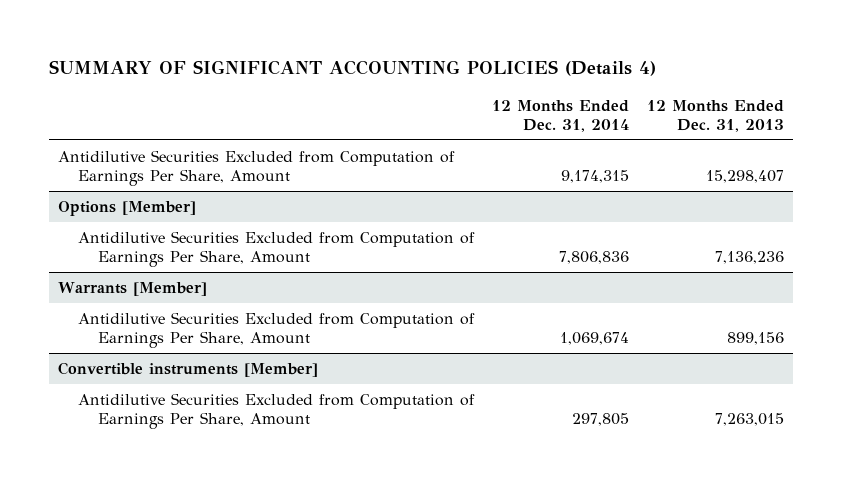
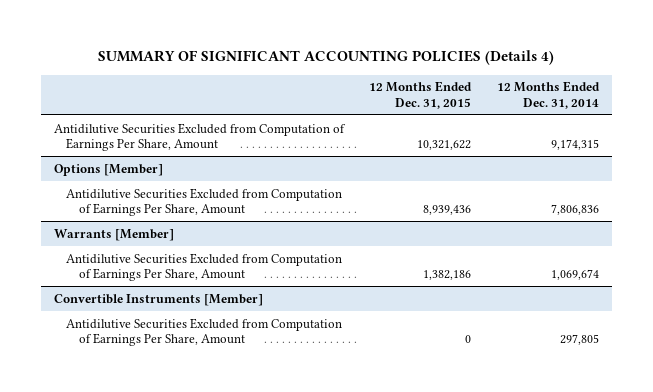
- | 12 Months Ended Dec. 31, 2014 | 12 Months Ended Dec. 31, 2013
+ | 12 Months Ended Dec. 31, 2015 | 12 Months Ended Dec. 31, 2014
- Convertible instruments [Member]
+ Convertible Instruments [Member]

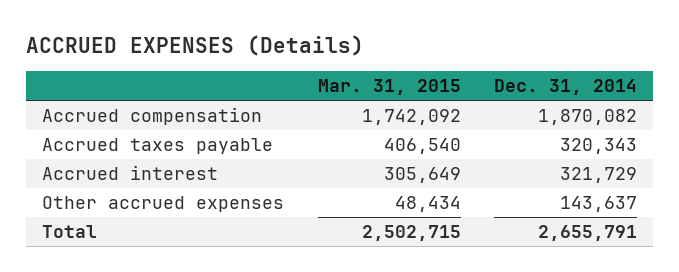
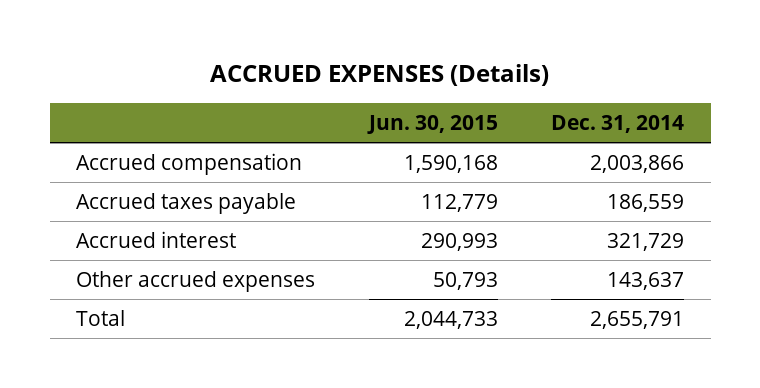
- | Mar. 31, 2015 | Dec. 31, 2014
+ | Jun. 30, 2015 | Dec. 31, 2014
- Accrued compensation | 1,742,092 | 1,870,082
- Accrued taxes payable | 406,540 | 320,343
+ Accrued compensation | 1,590,168 | 2,003,866
+ Accrued taxes payable | 112,779 | 186,559

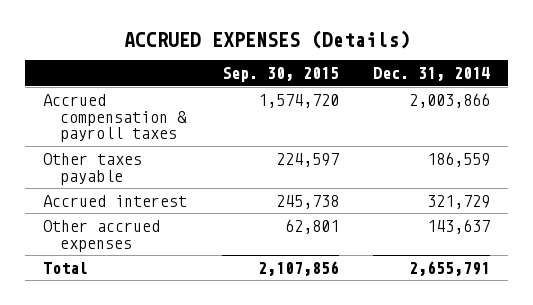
- | Jun. 30, 2015 | Dec. 31, 2014
+ | Sep. 30, 2015 | Dec. 31, 2014
- Accrued compensation | 1,590,168 | 2,003,866
- Accrued taxes payable | 112,779 | 186,559
+ Accrued compensation & payroll taxes | 1,574,720 | 2,003,866
+ Other taxes payable | 224,597 | 186,559

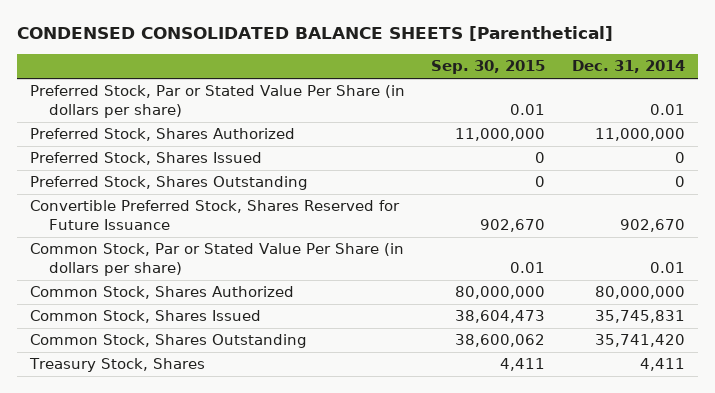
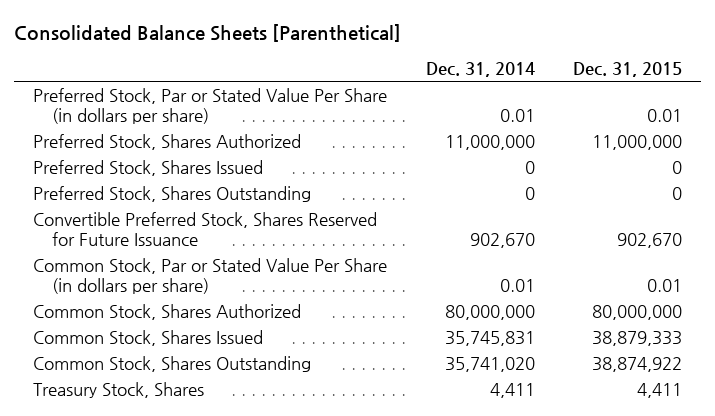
- CONDENSED CONSOLIDATED BALANCE SHEETS [Parenthetical]
+ Consolidated Balance Sheets [Parenthetical]
- | Sep. 30, 2015 | Dec. 31, 2014
+ | Dec. 31, 2014 | Dec. 31, 2015
- Common Stock, Shares Outstanding | 38,600,062 | 35,741,420
+ Common Stock, Shares Outstanding | 35,741,020 | 38,874,922

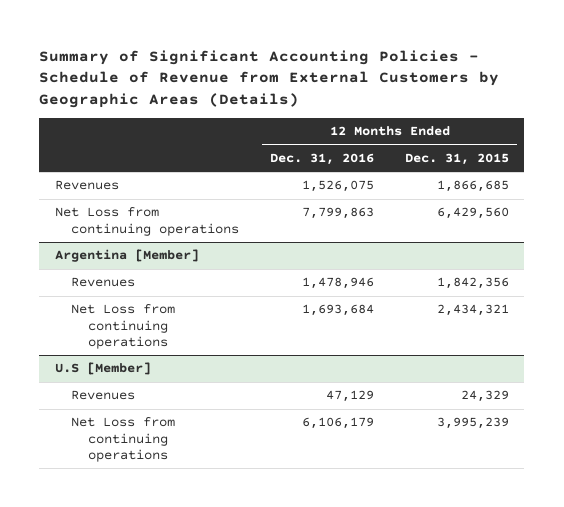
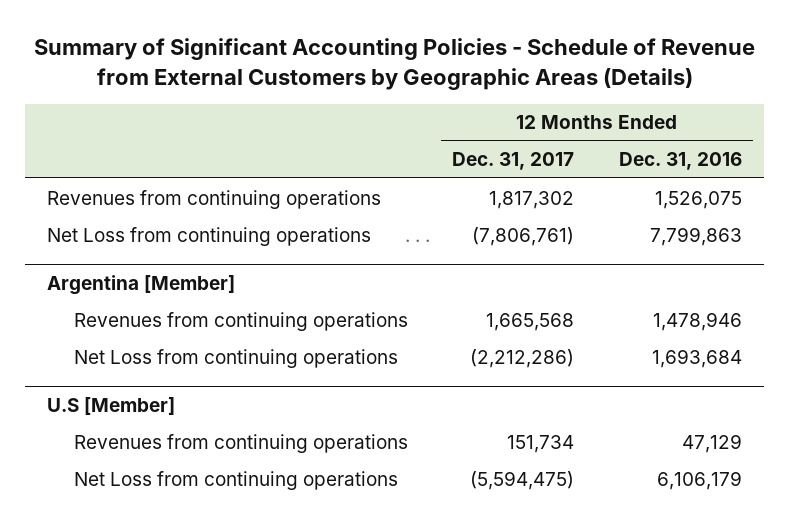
- | 12 Months Ended Dec. 31, 2016 | 12 Months Ended Dec. 31, 2015
+ | 12 Months Ended Dec. 31, 2017 | 12 Months Ended Dec. 31, 2016
- Revenues | 1,526,075 | 1,866,685
+ Revenues from continuing operations | 1,817,302 | 1,526,075
@ Argentina [Member]
- Revenues | 1,478,946 | 1,842,356
+ Revenues from continuing operations | 1,665,568 | 1,478,946
@ U.S [Member]
- Revenues | 47,129 | 24,329
+ Revenues from continuing operations | 151,734 | 47,129

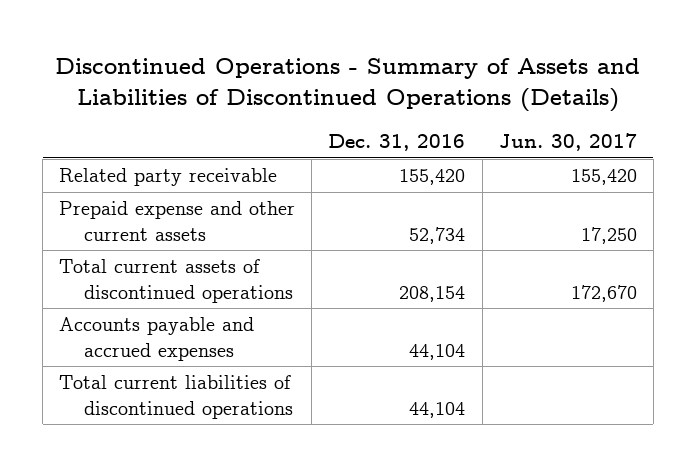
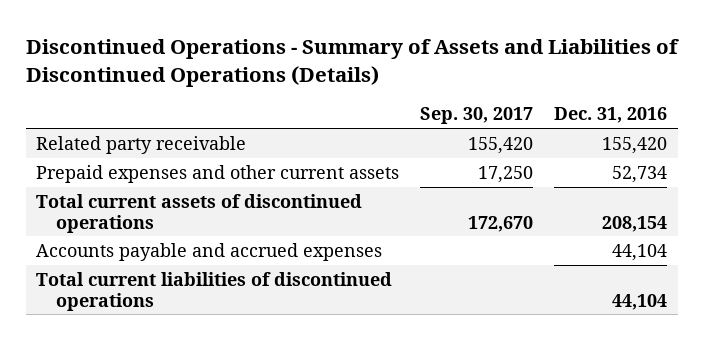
- | Dec. 31, 2016 | Jun. 30, 2017
+ | Sep. 30, 2017 | Dec. 31, 2016
- Prepaid expense and other current assets | 52,734 | 17,250
+ Prepaid expenses and other current assets | 17,250 | 52,734

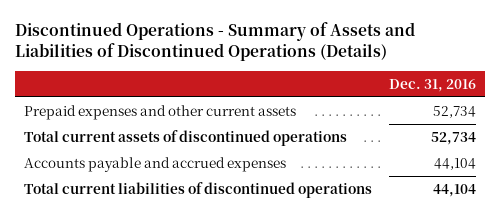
- | Sep. 30, 2017 | Dec. 31, 2016
+ | Dec. 31, 2016
- Related party receivable | 155,420 | 155,420
- Total current assets of discontinued operations | 172,670 | 208,154
+ Total current assets of discontinued operations | 52,734

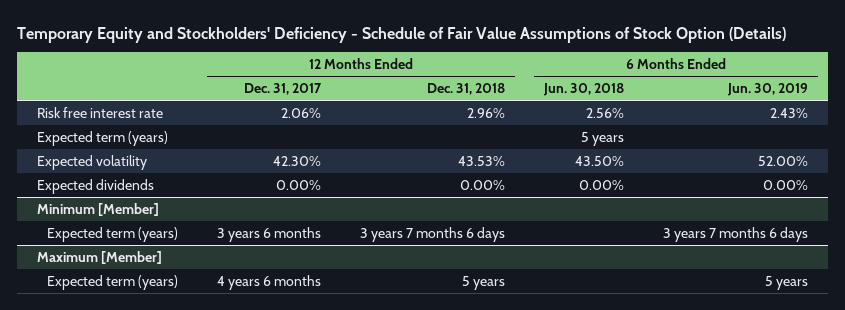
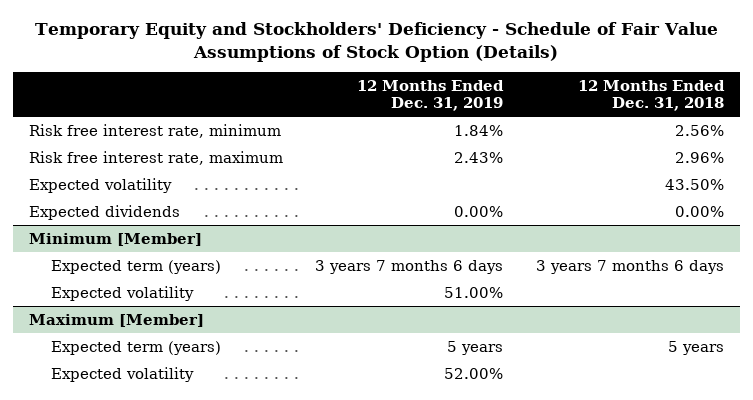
- | 12 Months Ended Dec. 31, 2017 | 12 Months Ended Dec. 31, 2018 | 6 Months Ended Jun. 30, 2018 | 6 Months Ended Jun. 30, 2019
+ | 12 Months Ended Dec. 31, 2019 | 12 Months Ended Dec. 31, 2018
- Risk free interest rate | 2.06% | 2.96% | 2.56% | 2.43%
- Expected term (years) | | | 5 years |
- Expected volatility | 42.30% | 43.53% | 43.50% | 52.00%
+ Risk free interest rate, minimum | 1.84% | 2.56%
+ Risk free interest rate, maximum | 2.43% | 2.96%
+ Expected volatility | | 43.50%
@ Minimum [Member]
+ Expected volatility | 51.00% |
@ Maximum [Member]
+ Expected volatility | 52.00% |

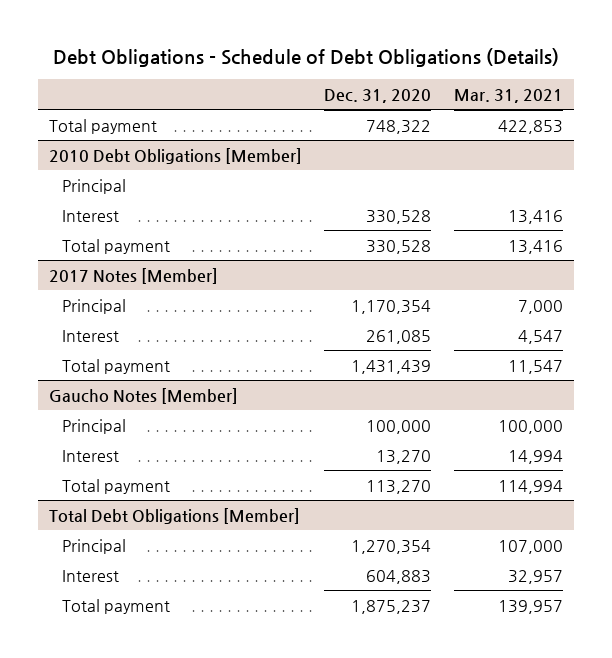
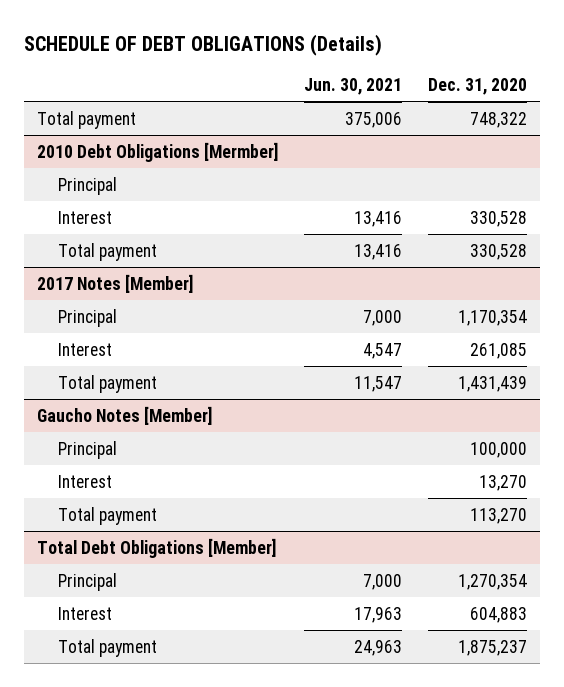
- Debt Obligations - Schedule of Debt Obligations (Details)
+ SCHEDULE OF DEBT OBLIGATIONS (Details)
- | Dec. 31, 2020 | Mar. 31, 2021
+ | Jun. 30, 2021 | Dec. 31, 2020
- 2010 Debt Obligations [Member]
+ 2010 Debt Obligations [Mermber]

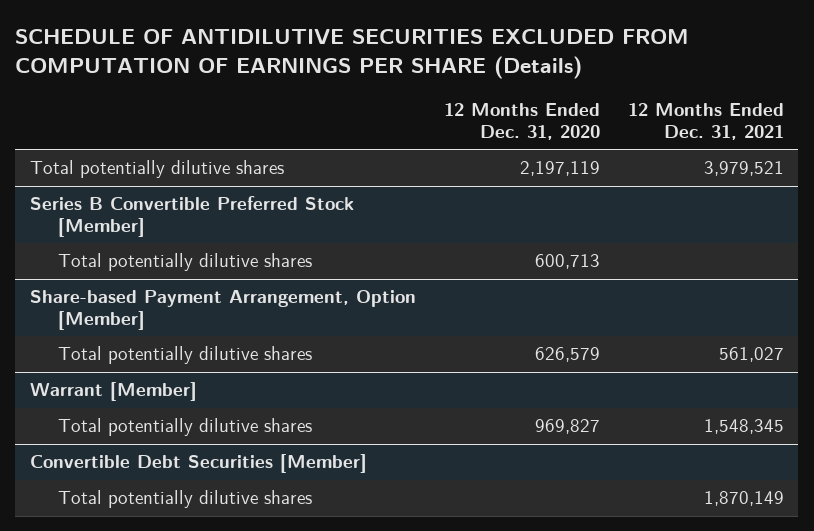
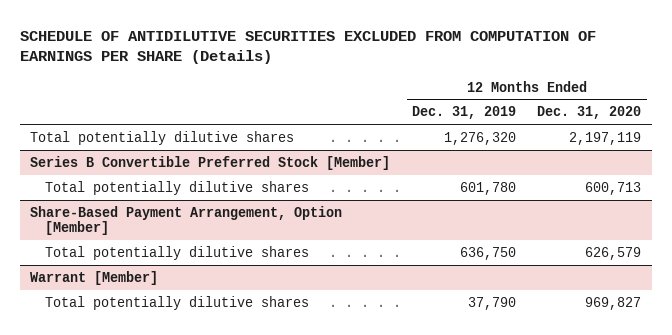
- | 12 Months Ended Dec. 31, 2020 | 12 Months Ended Dec. 31, 2021
+ | 12 Months Ended Dec. 31, 2019 | 12 Months Ended Dec. 31, 2020
- Share-based Payment Arrangement, Option [Member]
+ Share-Based Payment Arrangement, Option [Member]
- Convertible Debt Securities [Member]
- Total potentially dilutive shares | | 1,870,149

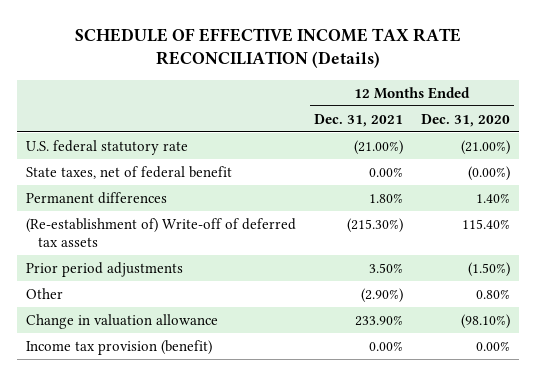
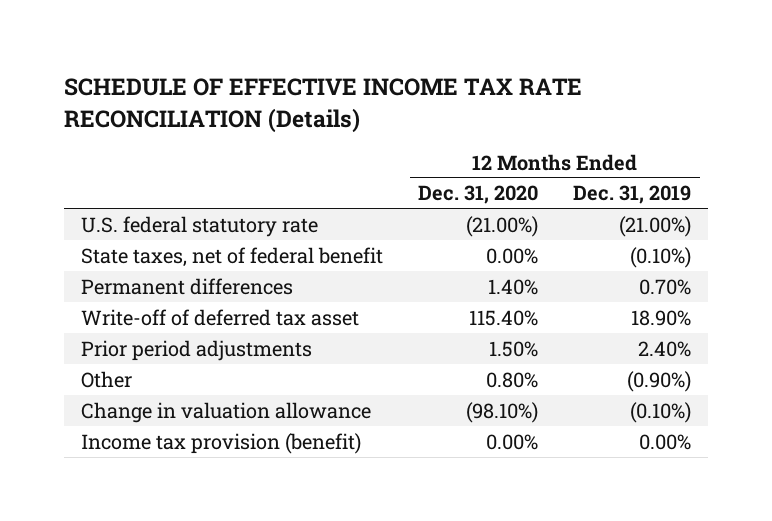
- | 12 Months Ended Dec. 31, 2021 | 12 Months Ended Dec. 31, 2020
+ | 12 Months Ended Dec. 31, 2020 | 12 Months Ended Dec. 31, 2019
- State taxes, net of federal benefit | 0.00% | (0.00%)
+ State taxes, net of federal benefit | 0.00% | (0.10%)
- (Re-establishment of) Write-off of deferred tax assets | (215.30%) | 115.40%
- Prior period adjustments | 3.50% | (1.50%)
+ Write-off of deferred tax asset | 115.40% | 18.90%
+ Prior period adjustments | 1.50% | 2.40%

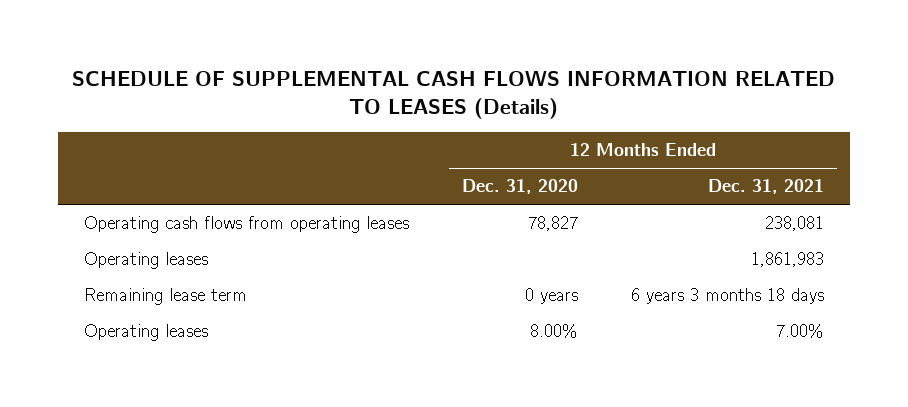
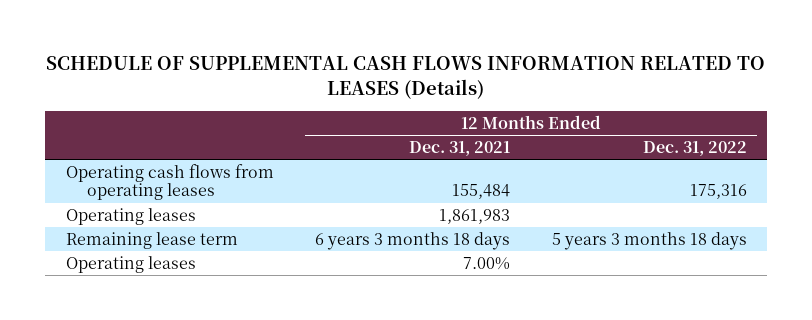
- | 12 Months Ended Dec. 31, 2020 | 12 Months Ended Dec. 31, 2021
+ | 12 Months Ended Dec. 31, 2021 | 12 Months Ended Dec. 31, 2022
- Operating cash flows from operating leases | 78,827 | 238,081
+ Operating cash flows from operating leases | 155,484 | 175,316

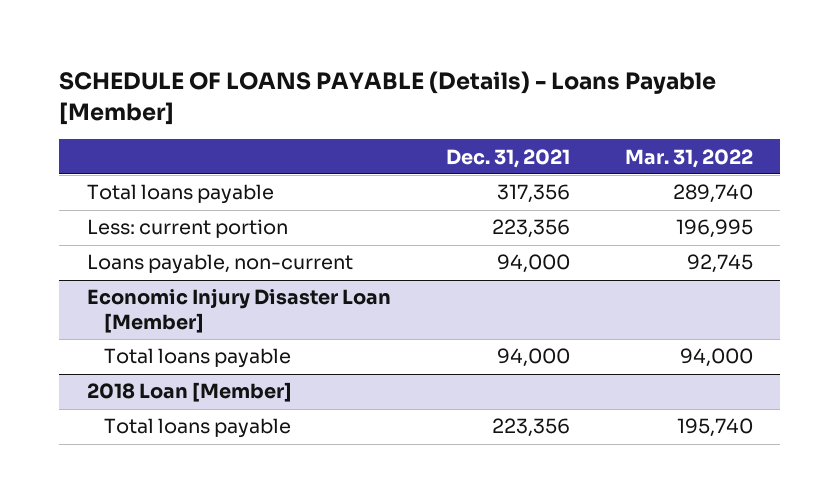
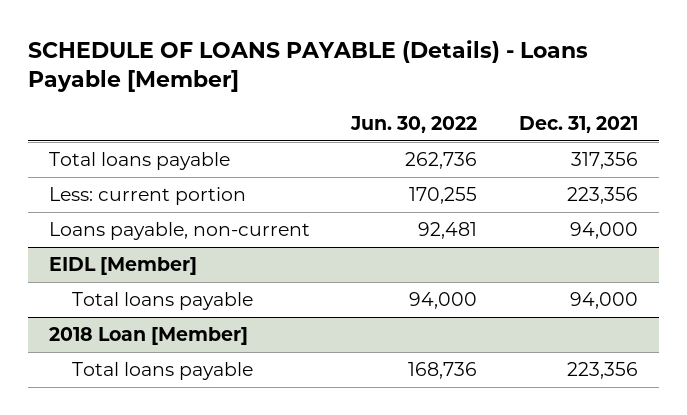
- | Dec. 31, 2021 | Mar. 31, 2022
+ | Jun. 30, 2022 | Dec. 31, 2021
- Economic Injury Disaster Loan [Member]
+ EIDL [Member]

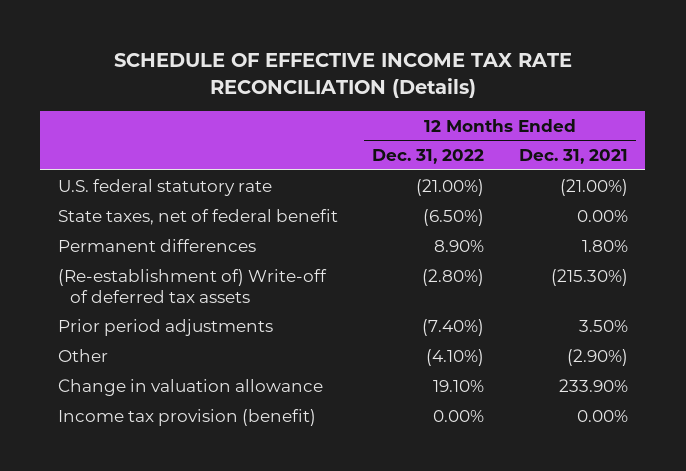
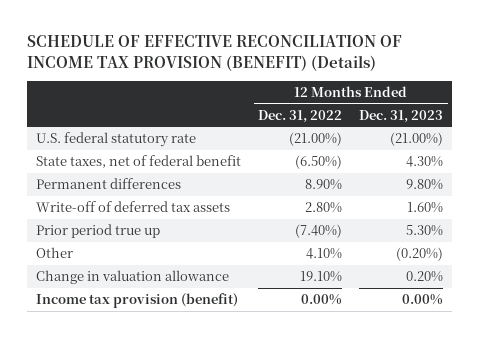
- SCHEDULE OF EFFECTIVE INCOME TAX RATE RECONCILIATION (Details)
+ SCHEDULE OF EFFECTIVE RECONCILIATION OF INCOME TAX PROVISION (BENEFIT) (Details)
- | 12 Months Ended Dec. 31, 2022 | 12 Months Ended Dec. 31, 2021
+ | 12 Months Ended Dec. 31, 2022 | 12 Months Ended Dec. 31, 2023
- (Re-establishment of) Write-off of deferred tax assets | (2.80%) | (215.30%)
- Prior period adjustments | (7.40%) | 3.50%
- Other | (4.10%) | (2.90%)
+ Write-off of deferred tax assets | 2.80% | 1.60%
+ Prior period true up | (7.40%) | 5.30%
+ Other | 4.10% | (0.20%)

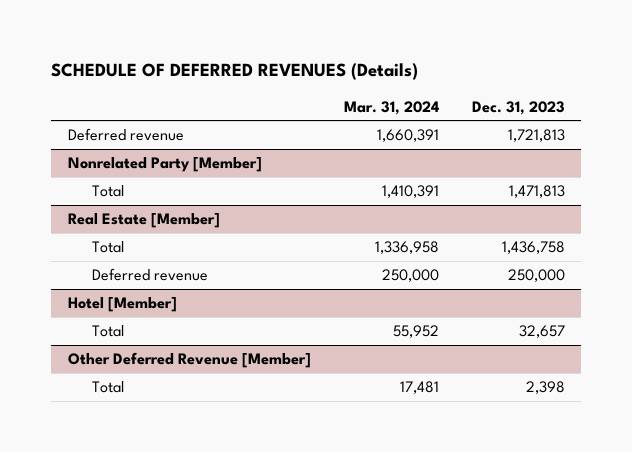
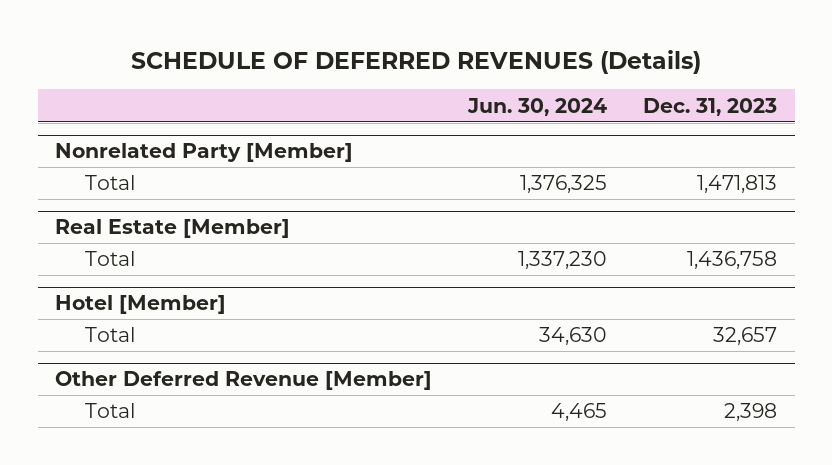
- | Mar. 31, 2024 | Dec. 31, 2023
+ | Jun. 30, 2024 | Dec. 31, 2023
- Deferred revenue | 1,660,391 | 1,721,813
@ Real Estate [Member]
- Deferred revenue | 250,000 | 250,000

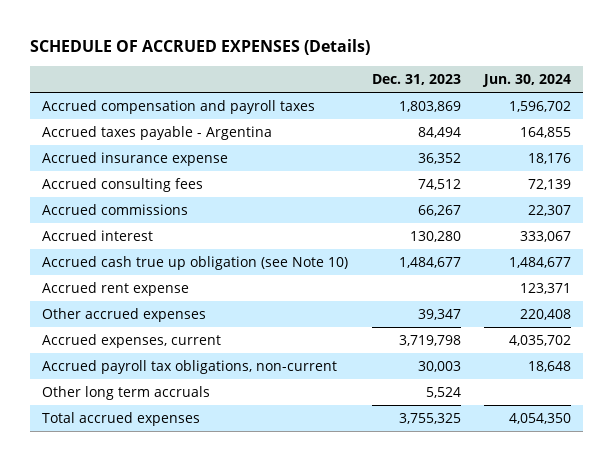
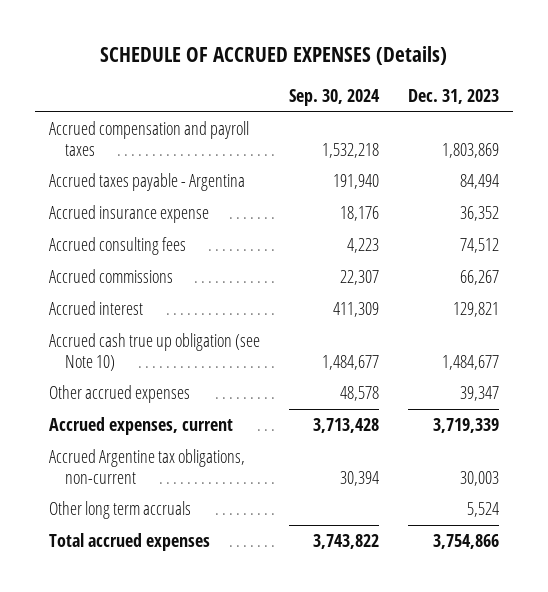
- | Dec. 31, 2023 | Jun. 30, 2024
+ | Sep. 30, 2024 | Dec. 31, 2023
- Accrued interest | 130,280 | 333,067
+ Accrued interest | 411,309 | 129,821
- Accrued rent expense | | 123,371
- Accrued expenses, current | 3,719,798 | 4,035,702
- Accrued payroll tax obligations, non-current | 30,003 | 18,648
+ Accrued expenses, current | 3,713,428 | 3,719,339
+ Accrued Argentine tax obligations, non-current | 30,394 | 30,003
- Total accrued expenses | 3,755,325 | 4,054,350
+ Total accrued expenses | 3,743,822 | 3,754,866

